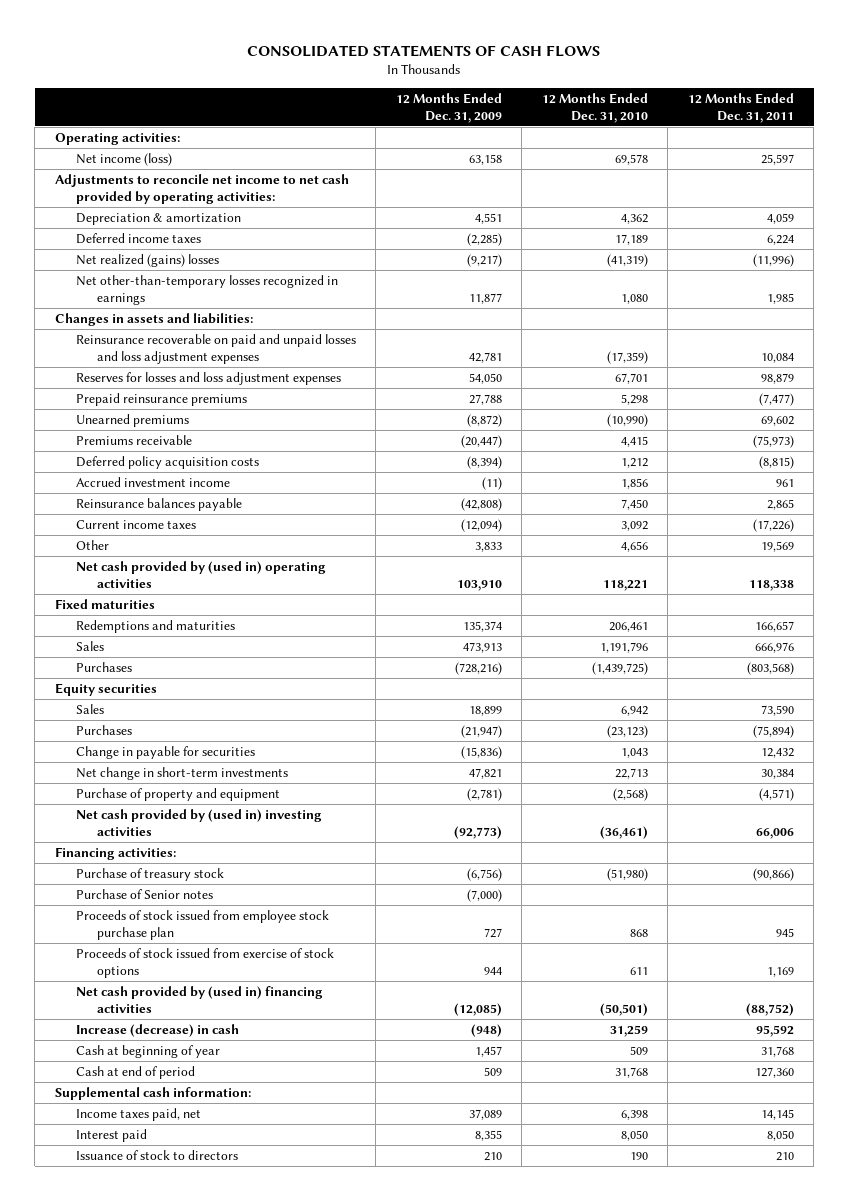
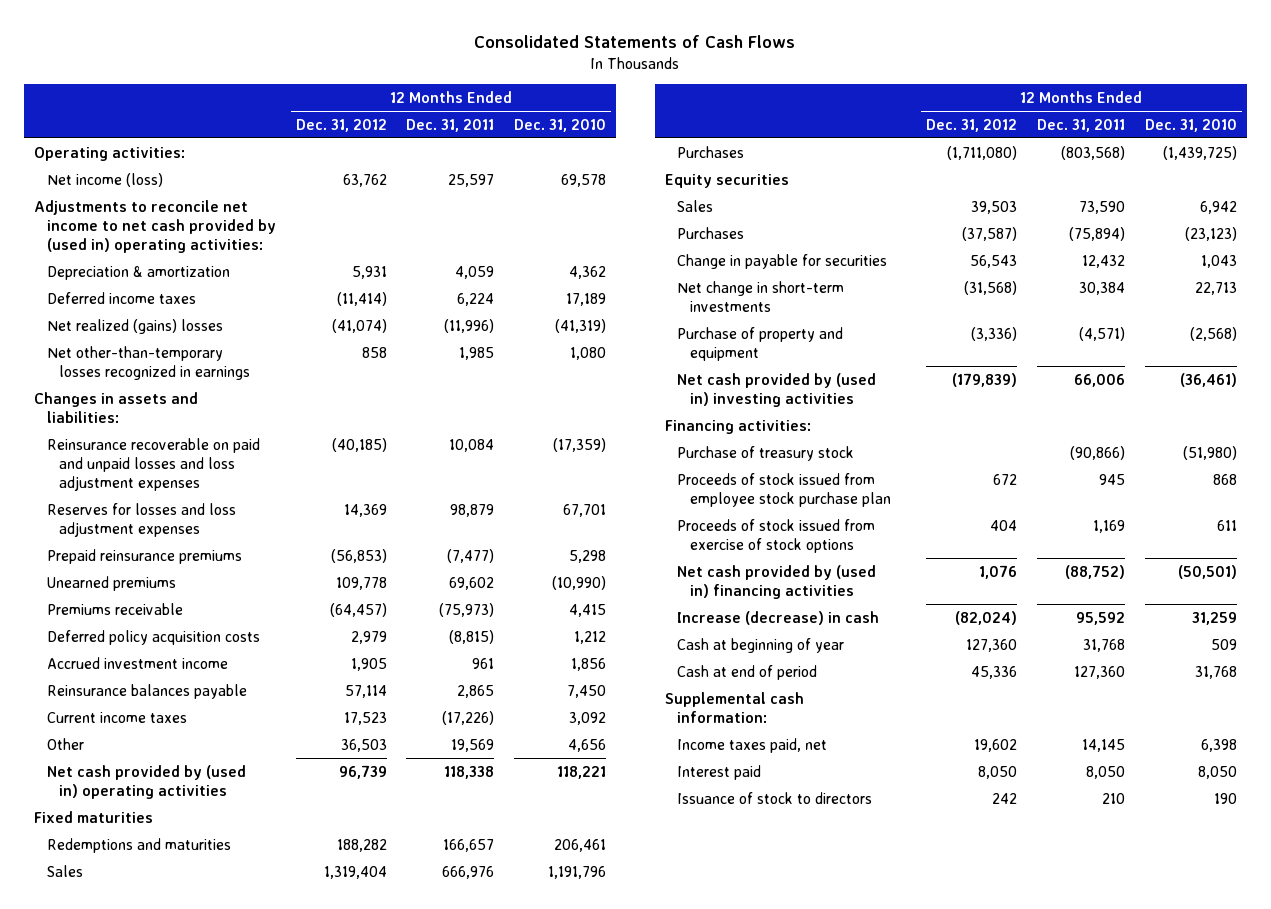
- CONSOLIDATED STATEMENTS OF CASH FLOWS
+ Consolidated Statements of Cash Flows
- | 12 Months Ended Dec. 31, 2009 | 12 Months Ended Dec. 31, 2010 | 12 Months Ended Dec. 31, 2011
+ | 12 Months Ended Dec. 31, 2012 | 12 Months Ended Dec. 31, 2011 | 12 Months Ended Dec. 31, 2010
- Adjustments to reconcile net income to net cash provided by operating activities:
+ Adjustments to reconcile net income to net cash provided by (used in) operating activities:
- Purchase of Senior notes | (7,000) | |

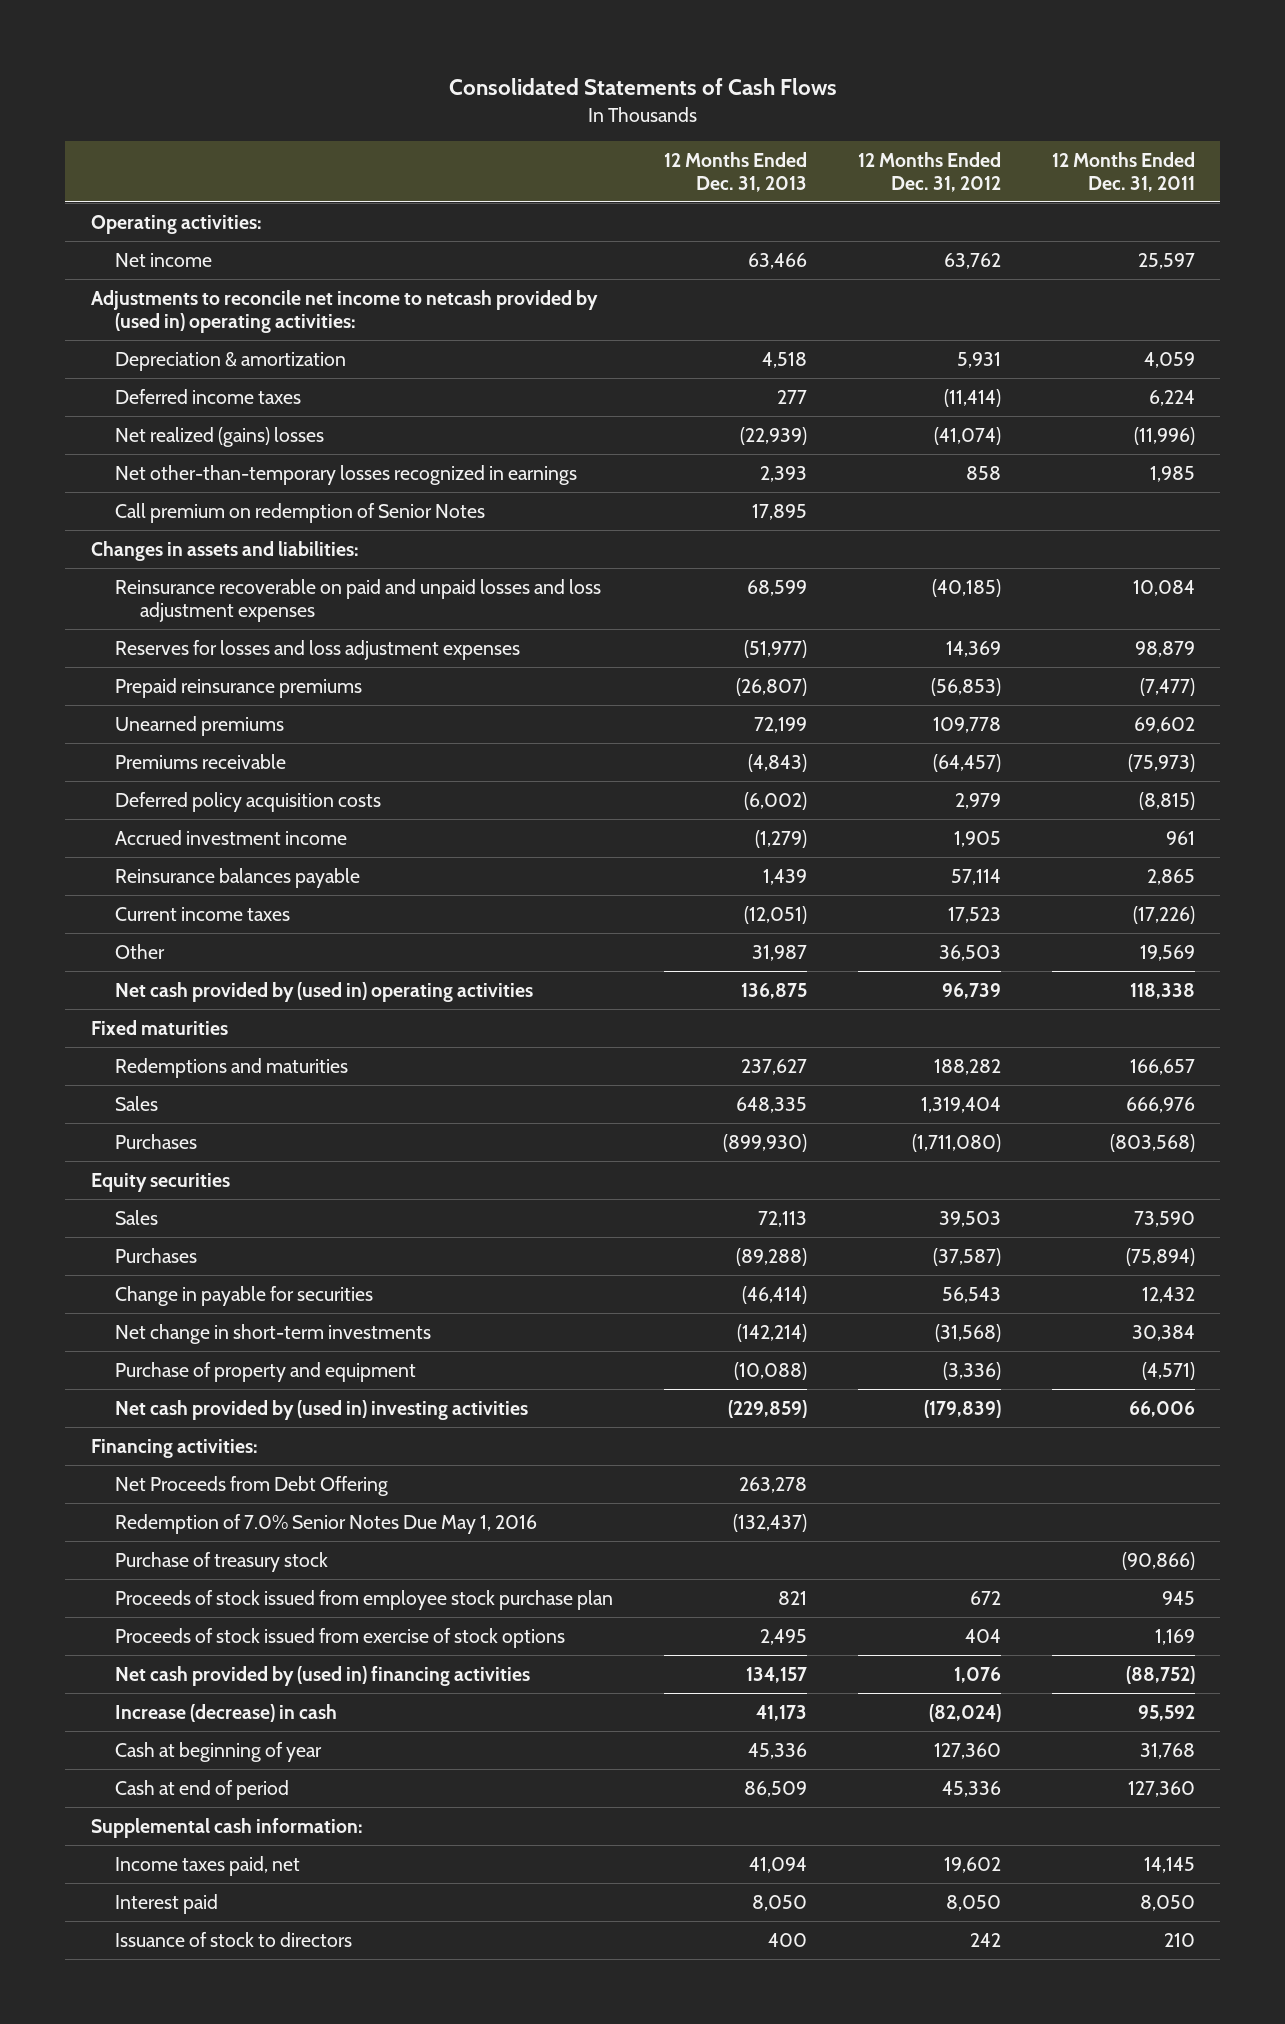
- | 12 Months Ended Dec. 31, 2012 | 12 Months Ended Dec. 31, 2011 | 12 Months Ended Dec. 31, 2010
+ | 12 Months Ended Dec. 31, 2013 | 12 Months Ended Dec. 31, 2012 | 12 Months Ended Dec. 31, 2011
- Net income (loss) | 63,762 | 25,597 | 69,578
- Adjustments to reconcile net income to net cash provided by (used in) operating activities:
+ Net income | 63,466 | 63,762 | 25,597
+ Adjustments to reconcile net income to netcash provided by (used in) operating activities:
+ Call premium on redemption of Senior Notes | 17,895 | |
+ Net Proceeds from Debt Offering | 263,278 | |
+ Redemption of 7.0% Senior Notes Due May 1, 2016 | (132,437) | |

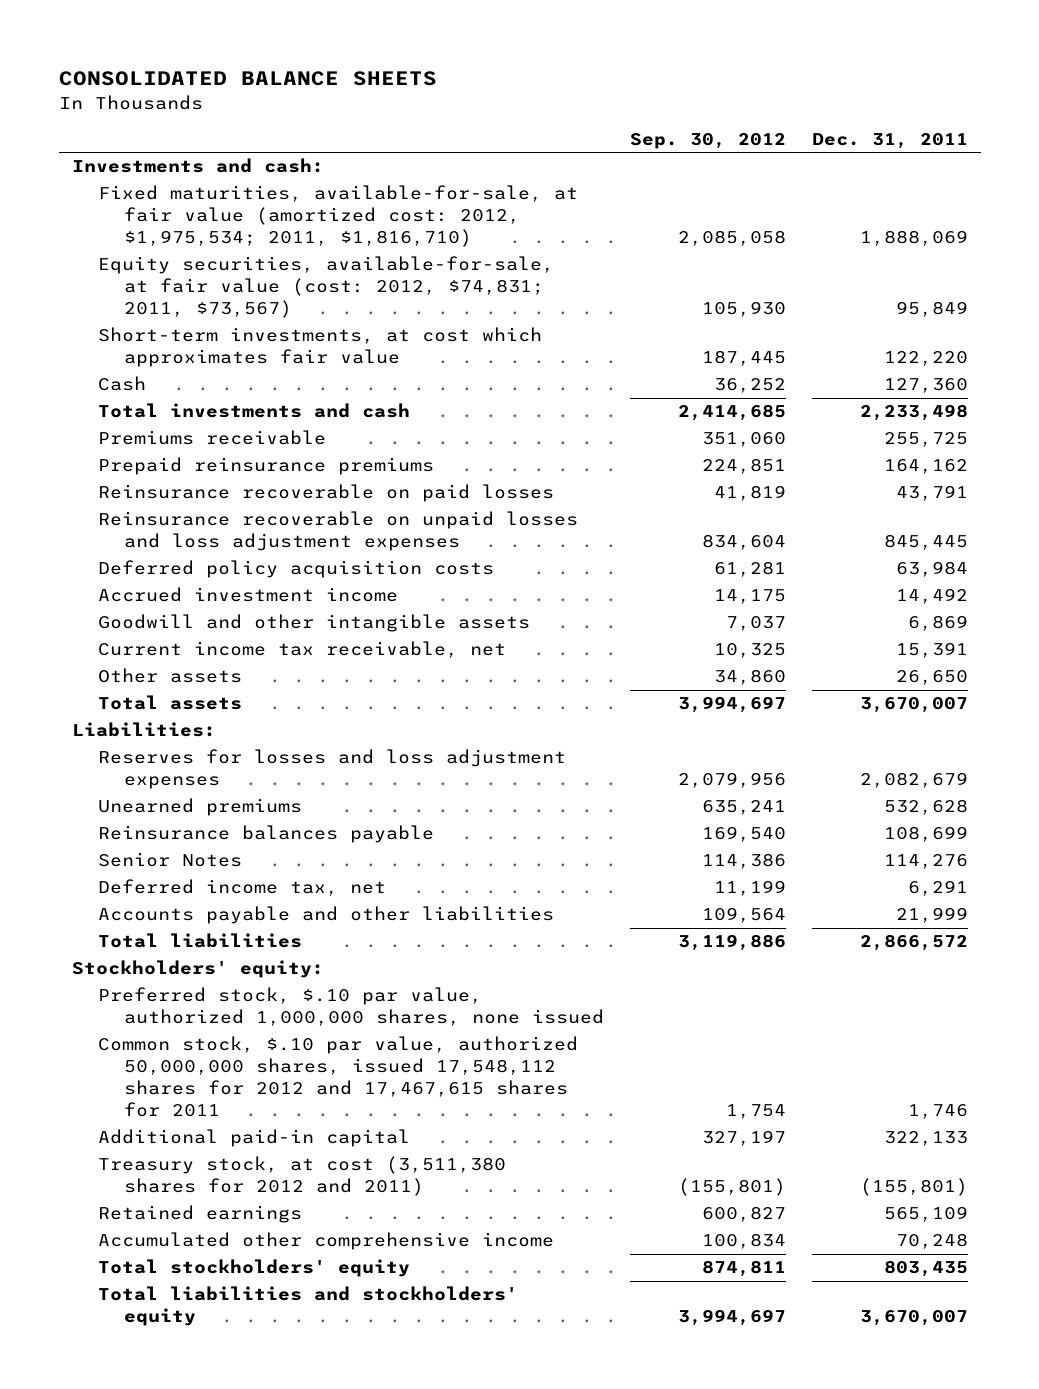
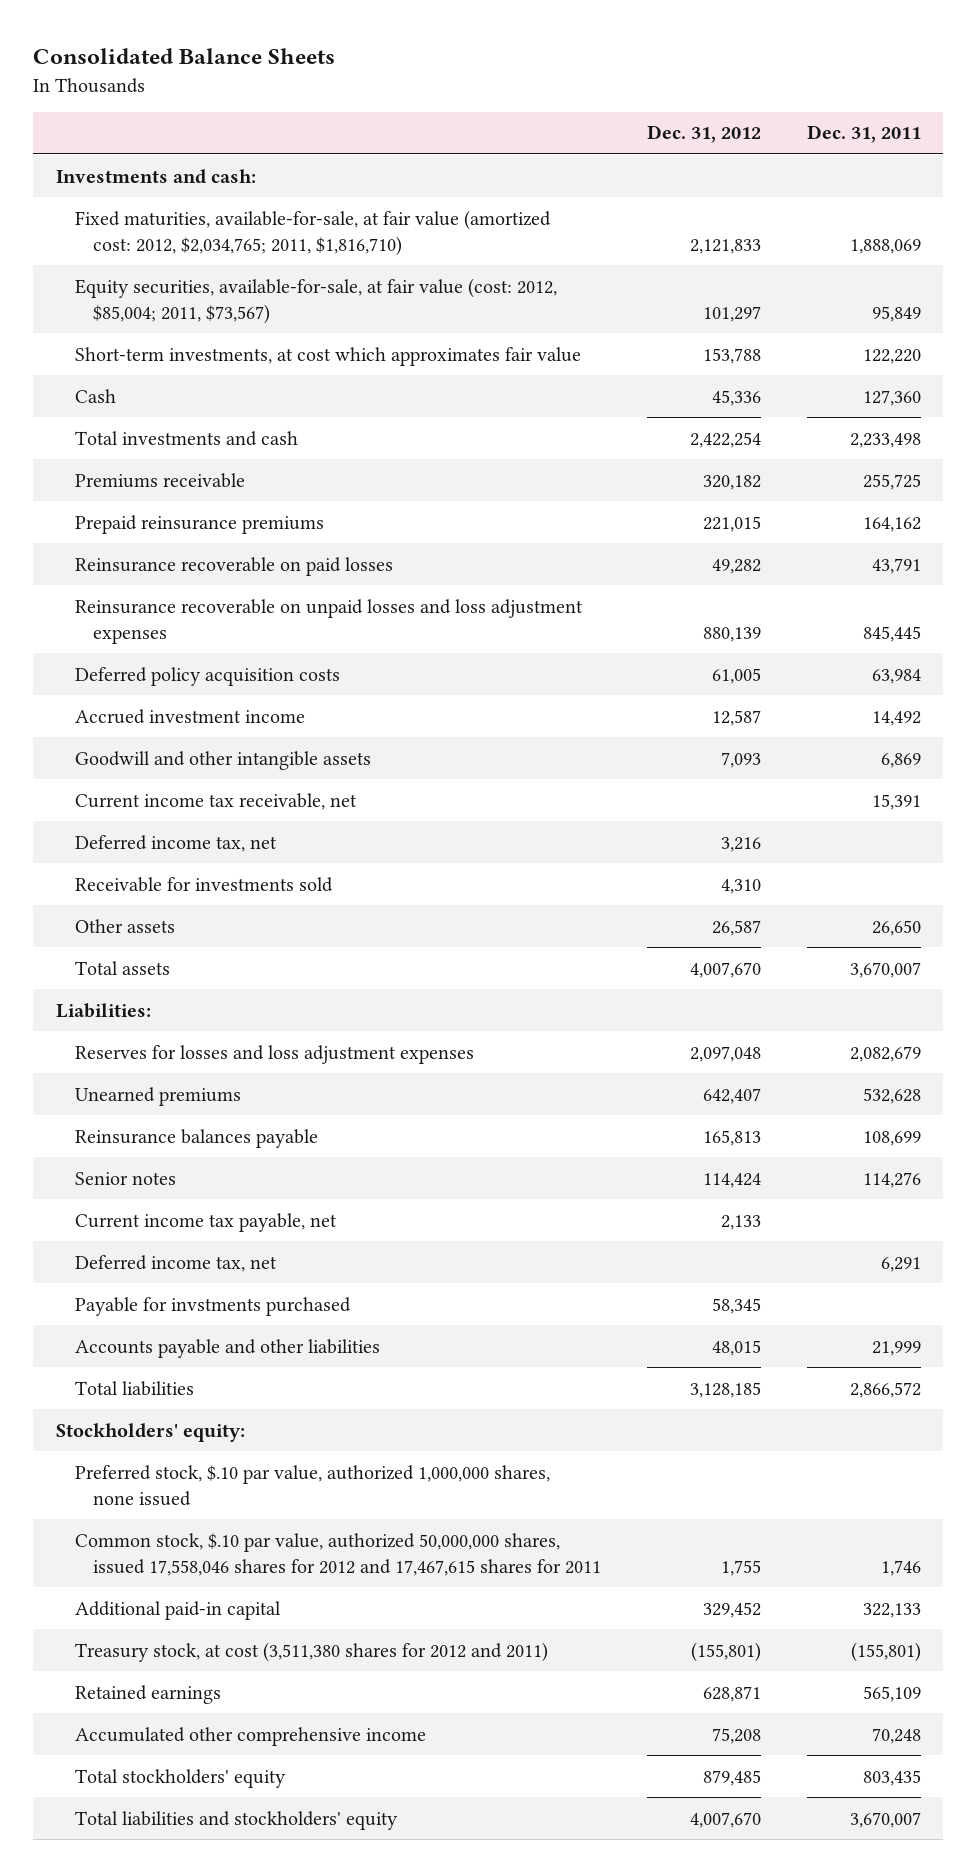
- CONSOLIDATED BALANCE SHEETS
+ Consolidated Balance Sheets
- | Sep. 30, 2012 | Dec. 31, 2011
+ | Dec. 31, 2012 | Dec. 31, 2011
- Fixed maturities, available-for-sale, at fair value (amortized cost: 2012, $1,975,534; 2011, $1,816,710) | 2,085,058 | 1,888,069
- Equity securities, available-for-sale, at fair value (cost: 2012, $74,831; 2011, $73,567) | 105,930 | 95,849
+ Fixed maturities, available-for-sale, at fair value (amortized cost: 2012, $2,034,765; 2011, $1,816,710) | 2,121,833 | 1,888,069
+ Equity securities, available-for-sale, at fair value (cost: 2012, $85,004; 2011, $73,567) | 101,297 | 95,849
+ Deferred income tax, net | 3,216 |
+ Receivable for investments sold | 4,310 |
- Senior Notes | 114,386 | 114,276
+ Senior notes | 114,424 | 114,276
+ Current income tax payable, net | 2,133 |
+ Payable for invstments purchased | 58,345 |
- Common stock, $.10 par value, authorized 50,000,000 shares, issued 17,548,112 shares for 2012 and 17,467,615 shares for 2011 | 1,754 | 1,746
+ Common stock, $.10 par value, authorized 50,000,000 shares, issued 17,558,046 shares for 2012 and 17,467,615 shares for 2011 | 1,755 | 1,746

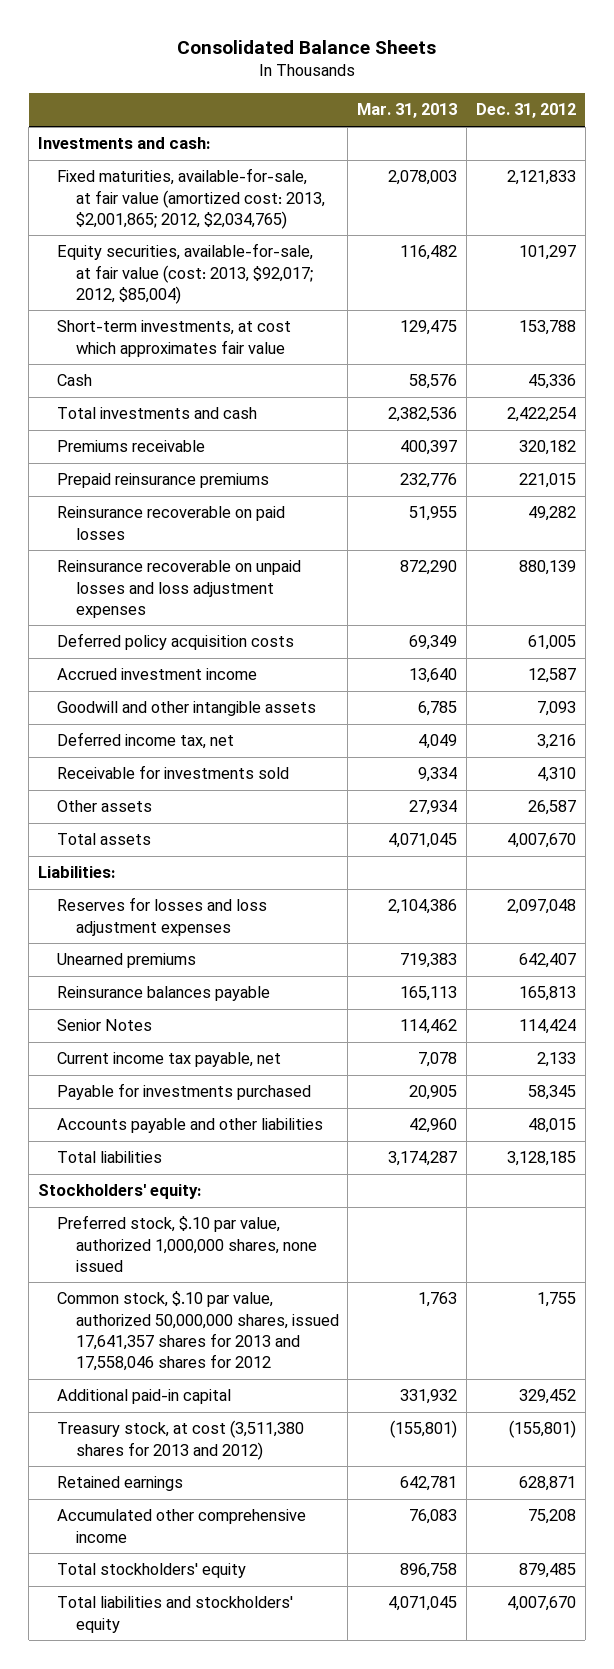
- | Dec. 31, 2012 | Dec. 31, 2011
+ | Mar. 31, 2013 | Dec. 31, 2012
- Fixed maturities, available-for-sale, at fair value (amortized cost: 2012, $2,034,765; 2011, $1,816,710) | 2,121,833 | 1,888,069
- Equity securities, available-for-sale, at fair value (cost: 2012, $85,004; 2011, $73,567) | 101,297 | 95,849
+ Fixed maturities, available-for-sale, at fair value (amortized cost: 2013, $2,001,865; 2012, $2,034,765) | 2,078,003 | 2,121,833
+ Equity securities, available-for-sale, at fair value (cost: 2013, $92,017; 2012, $85,004) | 116,482 | 101,297
- Current income tax receivable, net | | 15,391
- Senior notes | 114,424 | 114,276
+ Senior Notes | 114,462 | 114,424
- Deferred income tax, net | | 6,291
- Payable for invstments purchased | 58,345 |
+ Payable for investments purchased | 20,905 | 58,345
- Common stock, $.10 par value, authorized 50,000,000 shares, issued 17,558,046 shares for 2012 and 17,467,615 shares for 2011 | 1,755 | 1,746
+ Common stock, $.10 par value, authorized 50,000,000 shares, issued 17,641,357 shares for 2013 and 17,558,046 shares for 2012 | 1,763 | 1,755
- Treasury stock, at cost (3,511,380 shares for 2012 and 2011) | (155,801) | (155,801)
+ Treasury stock, at cost (3,511,380 shares for 2013 and 2012) | (155,801) | (155,801)

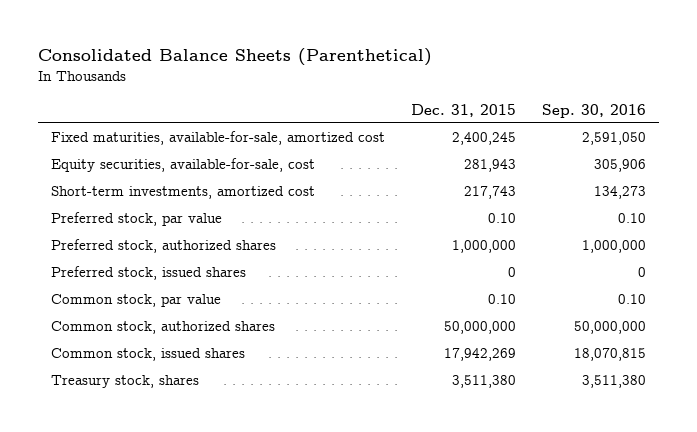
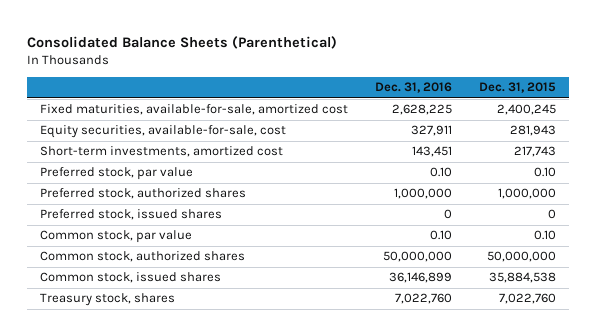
- | Dec. 31, 2015 | Sep. 30, 2016
+ | Dec. 31, 2016 | Dec. 31, 2015
- Common stock, issued shares | 17,942,269 | 18,070,815
- Treasury stock, shares | 3,511,380 | 3,511,380
+ Common stock, issued shares | 36,146,899 | 35,884,538
+ Treasury stock, shares | 7,022,760 | 7,022,760

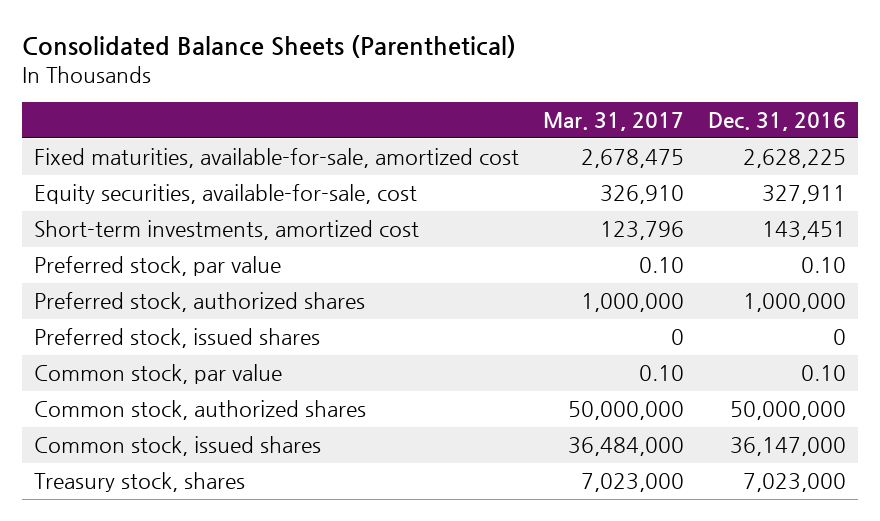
- | Dec. 31, 2016 | Dec. 31, 2015
+ | Mar. 31, 2017 | Dec. 31, 2016
- Common stock, issued shares | 36,146,899 | 35,884,538
- Treasury stock, shares | 7,022,760 | 7,022,760
+ Common stock, issued shares | 36,484,000 | 36,147,000
+ Treasury stock, shares | 7,023,000 | 7,023,000

